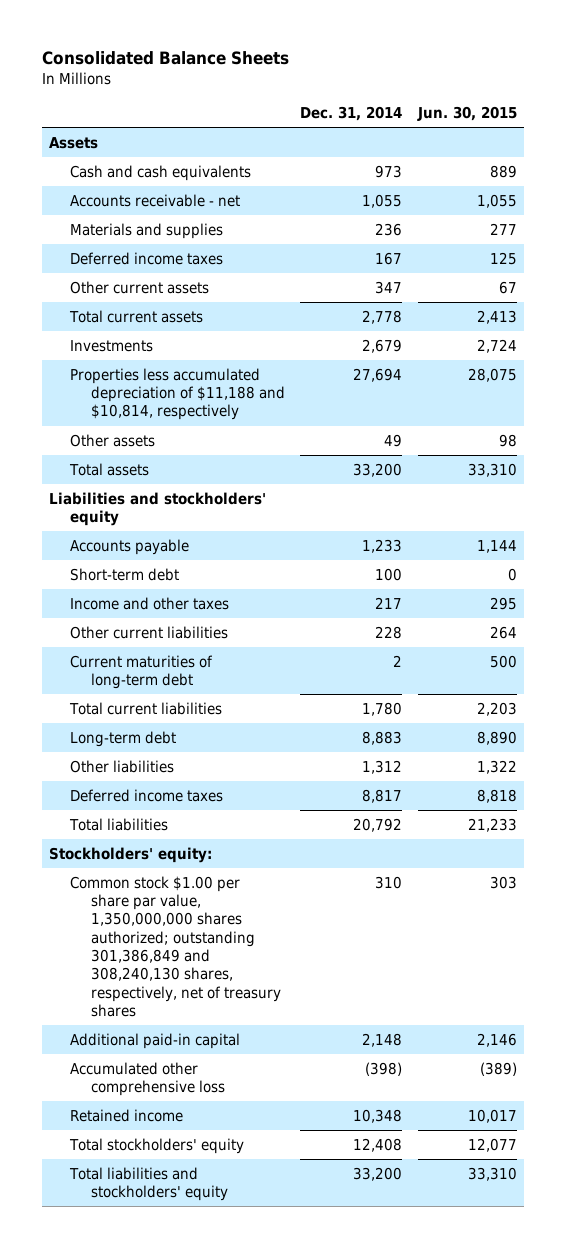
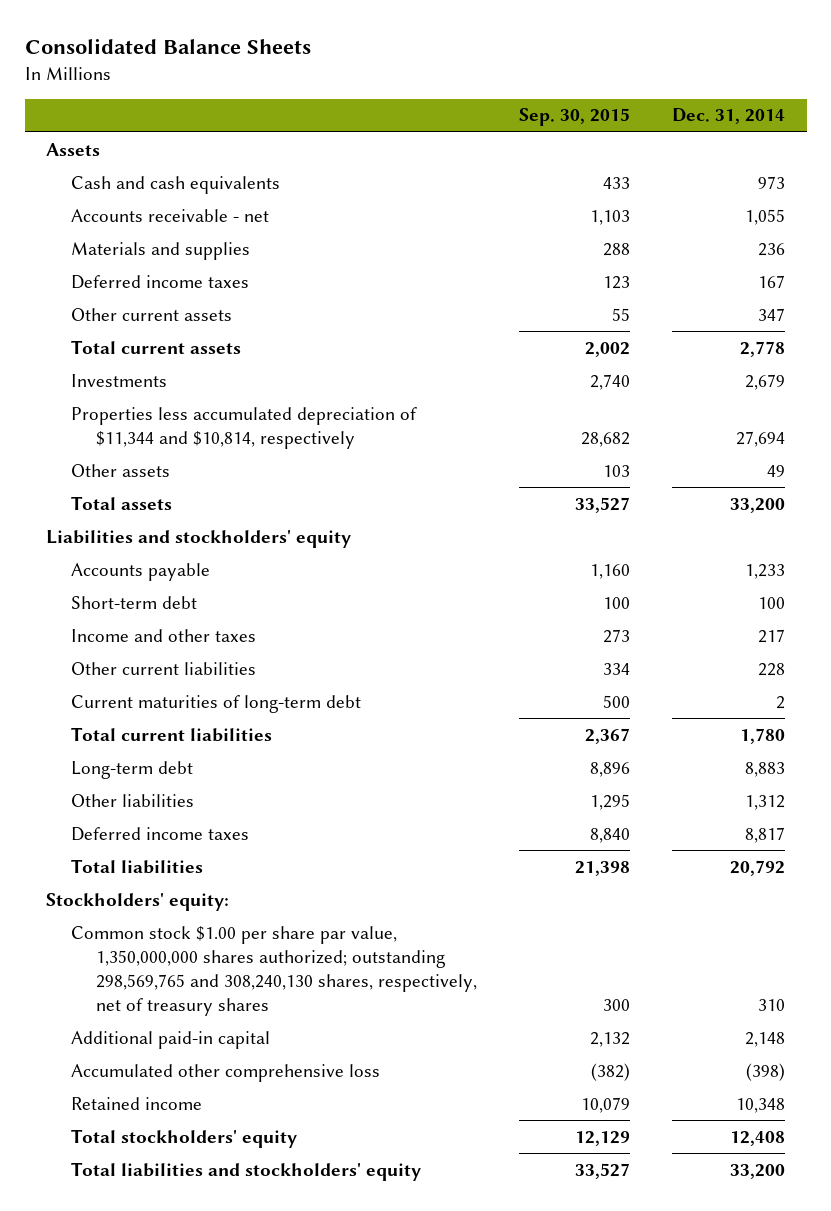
- | Dec. 31, 2014 | Jun. 30, 2015
+ | Sep. 30, 2015 | Dec. 31, 2014
- Properties less accumulated depreciation of $11,188 and $10,814, respectively | 27,694 | 28,075
+ Properties less accumulated depreciation of $11,344 and $10,814, respectively | 28,682 | 27,694
- Common stock $1.00 per share par value, 1,350,000,000 shares authorized; outstanding 301,386,849 and 308,240,130 shares, respectively, net of treasury shares | 310 | 303
+ Common stock $1.00 per share par value, 1,350,000,000 shares authorized; outstanding 298,569,765 and 308,240,130 shares, respectively, net of treasury shares | 300 | 310

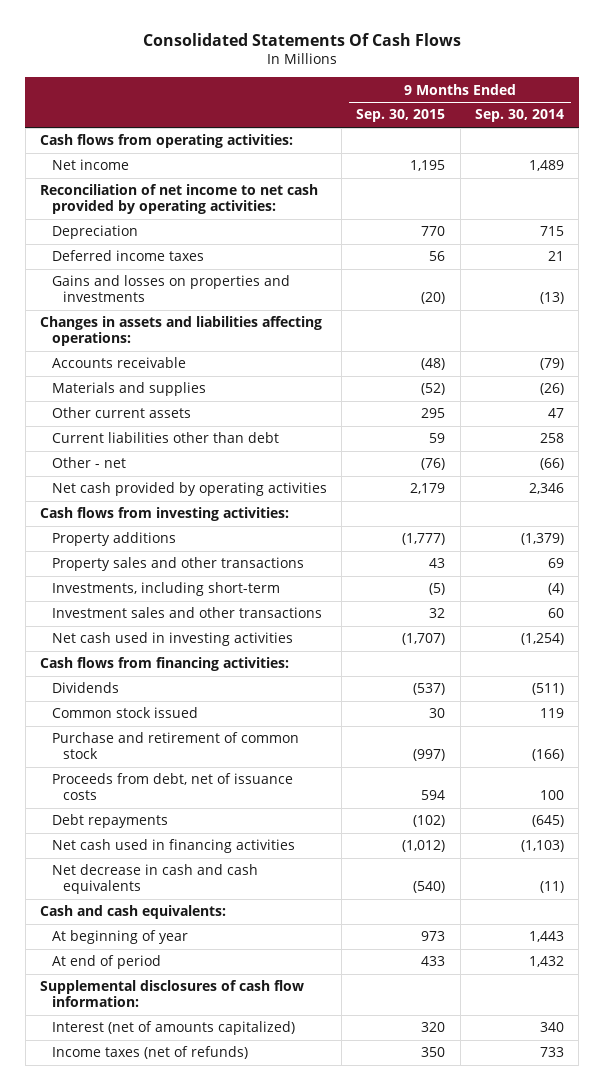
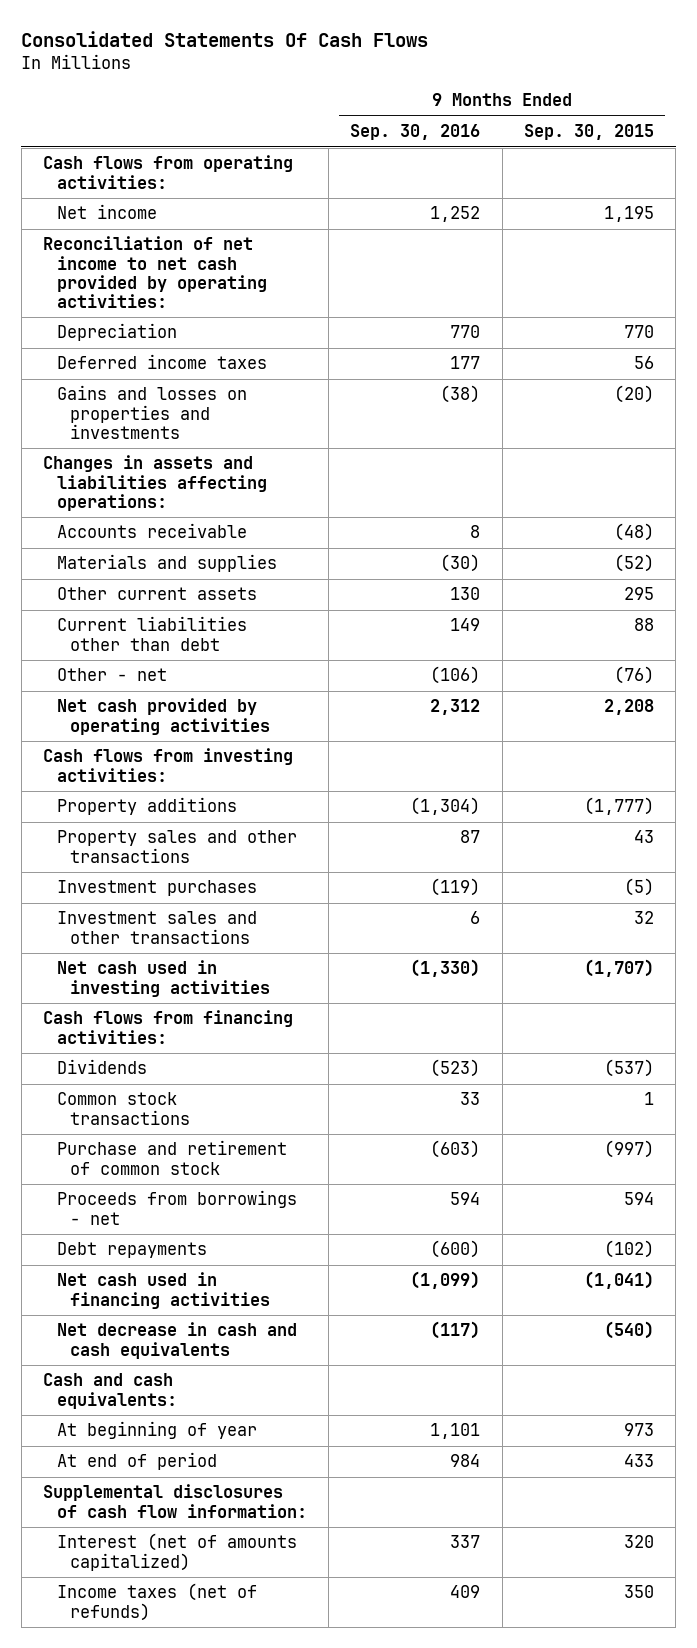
- | 9 Months Ended Sep. 30, 2015 | 9 Months Ended Sep. 30, 2014
+ | 9 Months Ended Sep. 30, 2016 | 9 Months Ended Sep. 30, 2015
- Current liabilities other than debt | 59 | 258
+ Current liabilities other than debt | 149 | 88
- Net cash provided by operating activities | 2,179 | 2,346
+ Net cash provided by operating activities | 2,312 | 2,208
- Investments, including short-term | (5) | (4)
+ Investment purchases | (119) | (5)
- Common stock issued | 30 | 119
+ Common stock transactions | 33 | 1
- Proceeds from debt, net of issuance costs | 594 | 100
+ Proceeds from borrowings - net | 594 | 594
- Net cash used in financing activities | (1,012) | (1,103)
+ Net cash used in financing activities | (1,099) | (1,041)

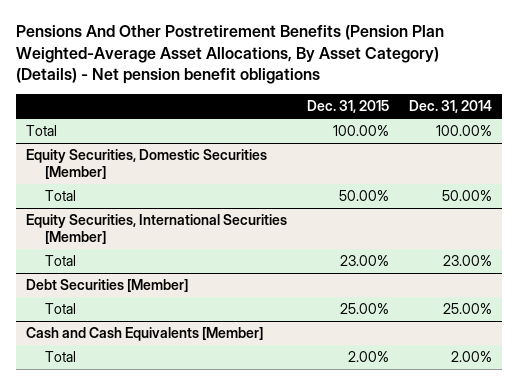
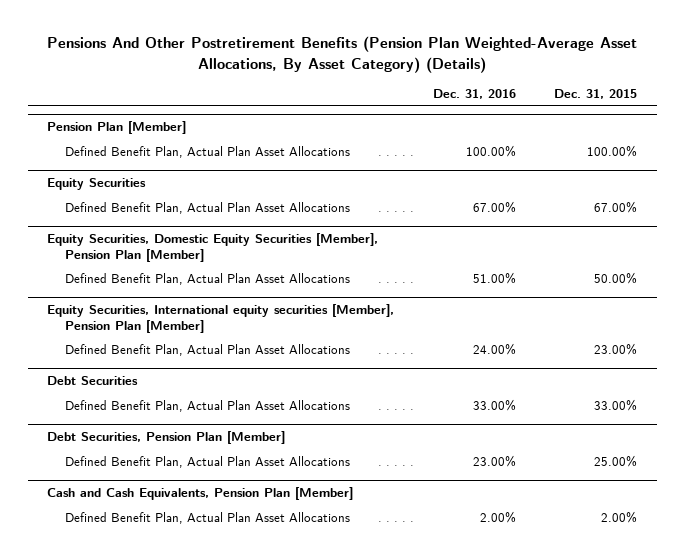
- Pensions And Other Postretirement Benefits (Pension Plan Weighted-Average Asset Allocations, By Asset Category) (Details) - Net pension benefit obligations
+ Pensions And Other Postretirement Benefits (Pension Plan Weighted-Average Asset Allocations, By Asset Category) (Details)
- | Dec. 31, 2015 | Dec. 31, 2014
+ | Dec. 31, 2016 | Dec. 31, 2015
- Total | 100.00% | 100.00%
- Equity Securities, Domestic Securities [Member]
- Total | 50.00% | 50.00%
- Equity Securities, International Securities [Member]
- Total | 23.00% | 23.00%
- Debt Securities [Member]
- Total | 25.00% | 25.00%
- Cash and Cash Equivalents [Member]
- Total | 2.00% | 2.00%
+ Pension Plan [Member]
+ Defined Benefit Plan, Actual Plan Asset Allocations | 100.00% | 100.00%
+ Equity Securities
+ Defined Benefit Plan, Actual Plan Asset Allocations | 67.00% | 67.00%
+ Equity Securities, Domestic Equity Securities [Member], Pension Plan [Member]
+ Defined Benefit Plan, Actual Plan Asset Allocations | 51.00% | 50.00%
+ Equity Securities, International equity securities [Member], Pension Plan [Member]
+ Defined Benefit Plan, Actual Plan Asset Allocations | 24.00% | 23.00%
+ Debt Securities
+ Defined Benefit Plan, Actual Plan Asset Allocations | 33.00% | 33.00%
+ Debt Securities, Pension Plan [Member]
+ Defined Benefit Plan, Actual Plan Asset Allocations | 23.00% | 25.00%
+ Cash and Cash Equivalents, Pension Plan [Member]
+ Defined Benefit Plan, Actual Plan Asset Allocations | 2.00% | 2.00%

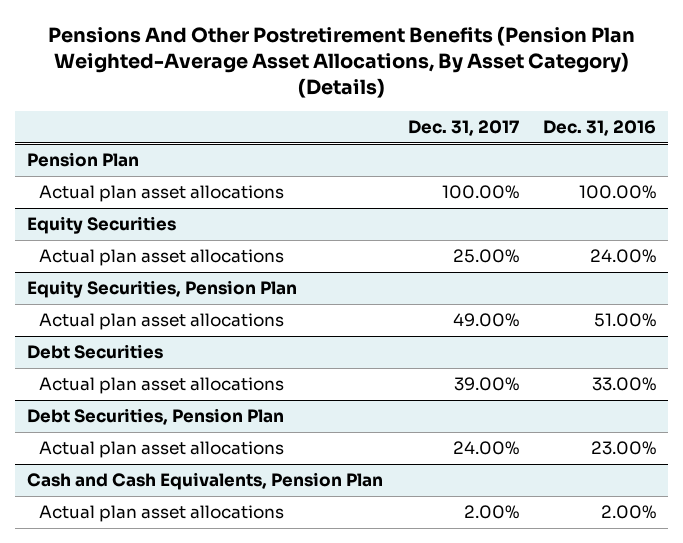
- | Dec. 31, 2016 | Dec. 31, 2015
+ | Dec. 31, 2017 | Dec. 31, 2016
- Pension Plan [Member]
- Defined Benefit Plan, Actual Plan Asset Allocations | 100.00% | 100.00%
+ Pension Plan
+ Actual plan asset allocations | 100.00% | 100.00%
@ Equity Securities
- Defined Benefit Plan, Actual Plan Asset Allocations | 67.00% | 67.00%
- Equity Securities, Domestic Equity Securities [Member], Pension Plan [Member]
- Defined Benefit Plan, Actual Plan Asset Allocations | 51.00% | 50.00%
- Equity Securities, International equity securities [Member], Pension Plan [Member]
- Defined Benefit Plan, Actual Plan Asset Allocations | 24.00% | 23.00%
@ Equity Securities
+ Actual plan asset allocations | 25.00% | 24.00%
+ Equity Securities, Pension Plan
+ Actual plan asset allocations | 49.00% | 51.00%
@ Debt Securities
- Defined Benefit Plan, Actual Plan Asset Allocations | 33.00% | 33.00%
- Debt Securities, Pension Plan [Member]
- Defined Benefit Plan, Actual Plan Asset Allocations | 23.00% | 25.00%
- Cash and Cash Equivalents, Pension Plan [Member]
- Defined Benefit Plan, Actual Plan Asset Allocations | 2.00% | 2.00%
@ Debt Securities
+ Actual plan asset allocations | 39.00% | 33.00%
+ Debt Securities, Pension Plan
+ Actual plan asset allocations | 24.00% | 23.00%
+ Cash and Cash Equivalents, Pension Plan
+ Actual plan asset allocations | 2.00% | 2.00%

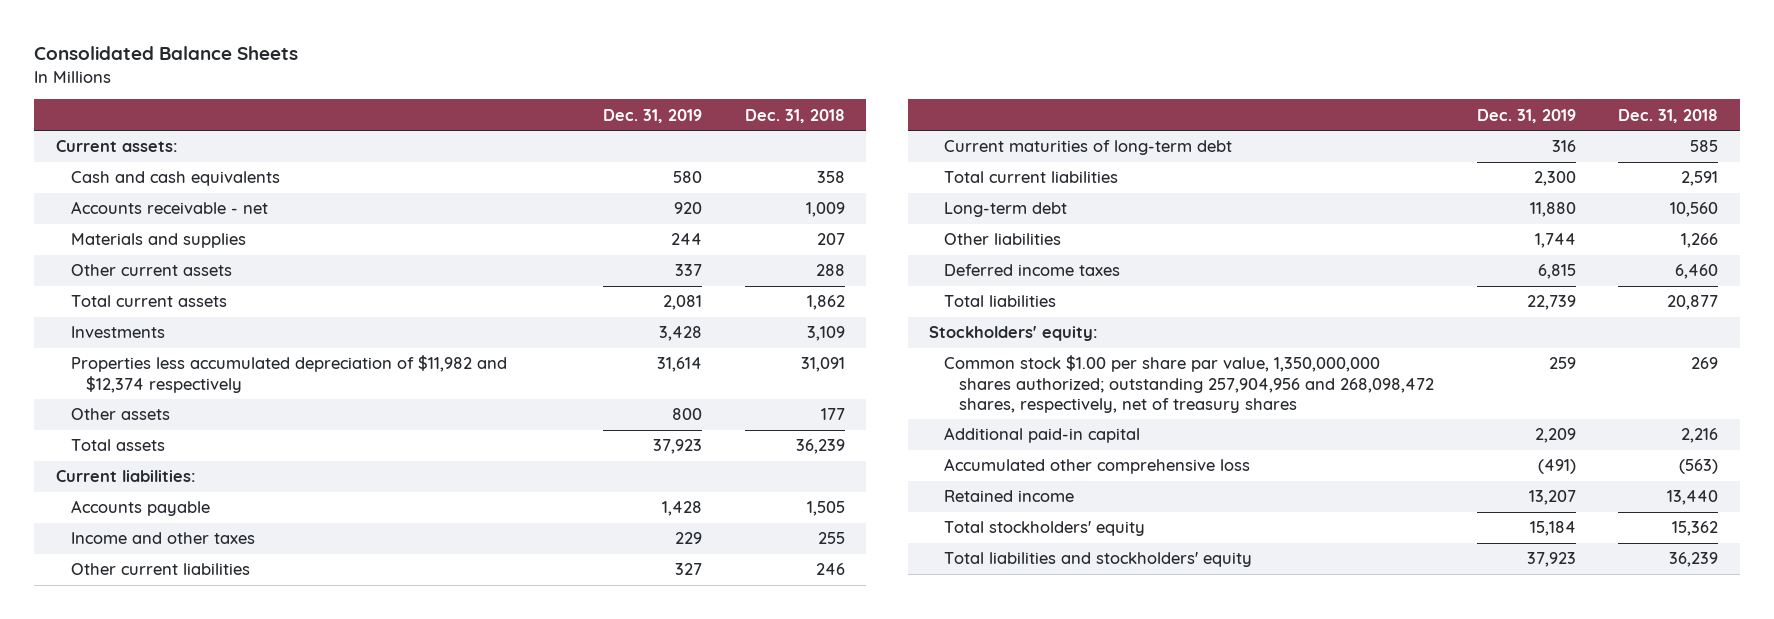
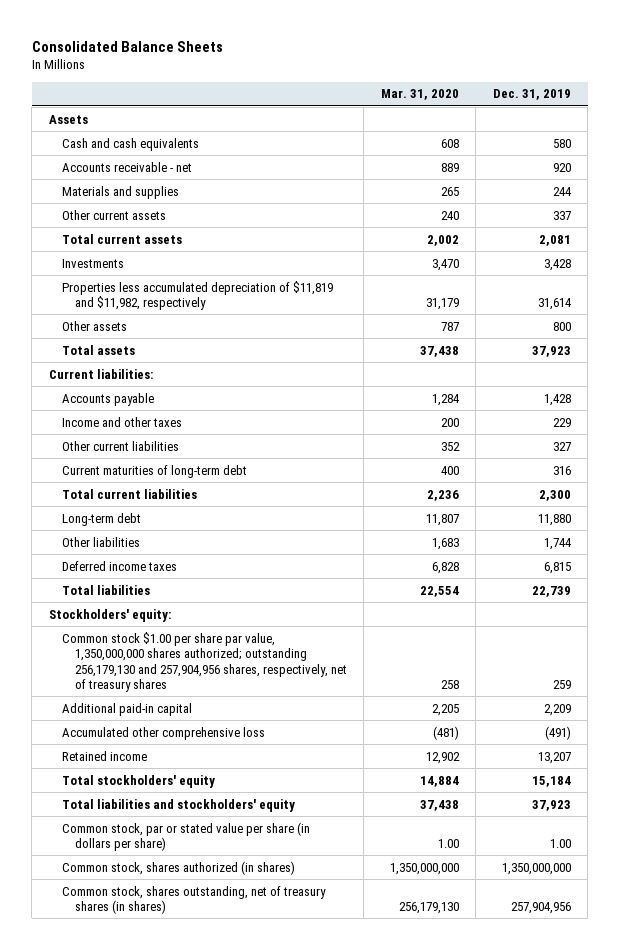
- | Dec. 31, 2019 | Dec. 31, 2018
+ | Mar. 31, 2020 | Dec. 31, 2019
- Current assets:
+ Assets
- Properties less accumulated depreciation of $11,982 and $12,374 respectively | 31,614 | 31,091
+ Properties less accumulated depreciation of $11,819 and $11,982, respectively | 31,179 | 31,614
- Common stock $1.00 per share par value, 1,350,000,000 shares authorized; outstanding 257,904,956 and 268,098,472 shares, respectively, net of treasury shares | 259 | 269
+ Common stock $1.00 per share par value, 1,350,000,000 shares authorized; outstanding 256,179,130 and 257,904,956 shares, respectively, net of treasury shares | 258 | 259
+ Common stock, par or stated value per share (in dollars per share) | 1.00 | 1.00
+ Common stock, shares authorized (in shares) | 1,350,000,000 | 1,350,000,000
+ Common stock, shares outstanding, net of treasury shares (in shares) | 256,179,130 | 257,904,956

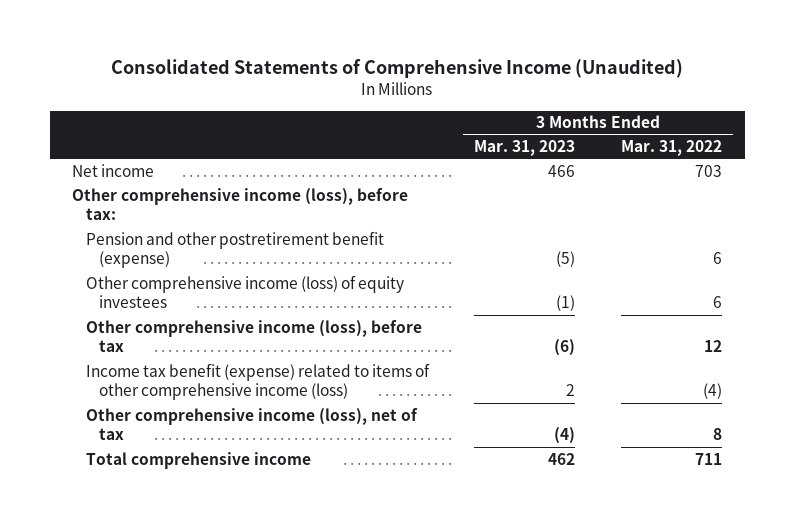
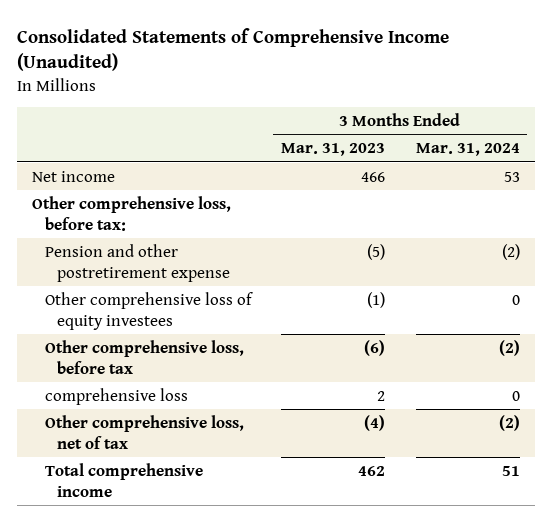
- | 3 Months Ended Mar. 31, 2023 | 3 Months Ended Mar. 31, 2022
+ | 3 Months Ended Mar. 31, 2023 | 3 Months Ended Mar. 31, 2024
- Other comprehensive income (loss), before tax:
- Pension and other postretirement benefit (expense) | (5) | 6
- Other comprehensive income (loss) of equity investees | (1) | 6
- Other comprehensive income (loss), before tax | (6) | 12
- Income tax benefit (expense) related to items of other comprehensive income (loss) | 2 | (4)
- Other comprehensive income (loss), net of tax | (4) | 8
+ Other comprehensive loss, before tax:
+ Pension and other postretirement expense | (5) | (2)
+ Other comprehensive loss of equity investees | (1) | 0
+ Other comprehensive loss, before tax | (6) | (2)
+ comprehensive loss | 2 | 0
+ Other comprehensive loss, net of tax | (4) | (2)

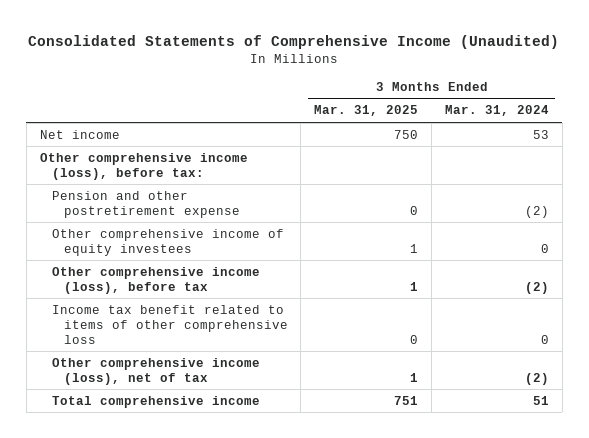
- | 3 Months Ended Mar. 31, 2023 | 3 Months Ended Mar. 31, 2024
+ | 3 Months Ended Mar. 31, 2025 | 3 Months Ended Mar. 31, 2024
- Other comprehensive loss, before tax:
+ Other comprehensive income (loss), before tax:
- Other comprehensive loss of equity investees | (1) | 0
- Other comprehensive loss, before tax | (6) | (2)
- comprehensive loss | 2 | 0
- Other comprehensive loss, net of tax | (4) | (2)
+ Other comprehensive income of equity investees | 1 | 0
+ Other comprehensive income (loss), before tax | 1 | (2)
+ Income tax benefit related to items of other comprehensive loss | 0 | 0
+ Other comprehensive income (loss), net of tax | 1 | (2)

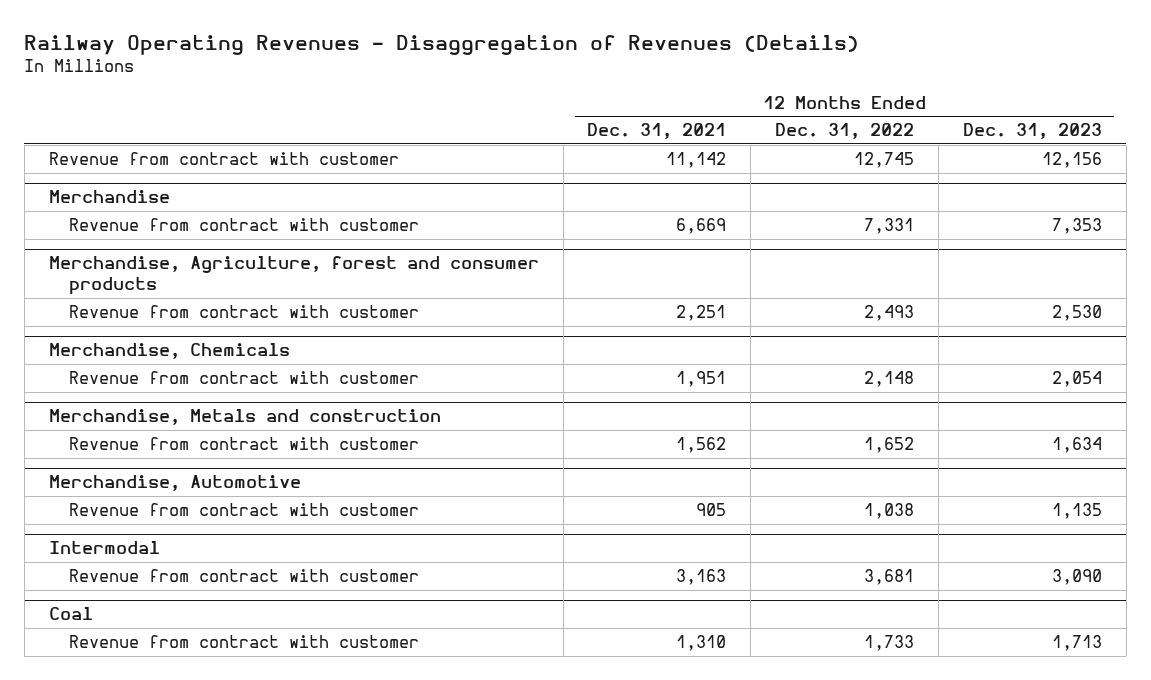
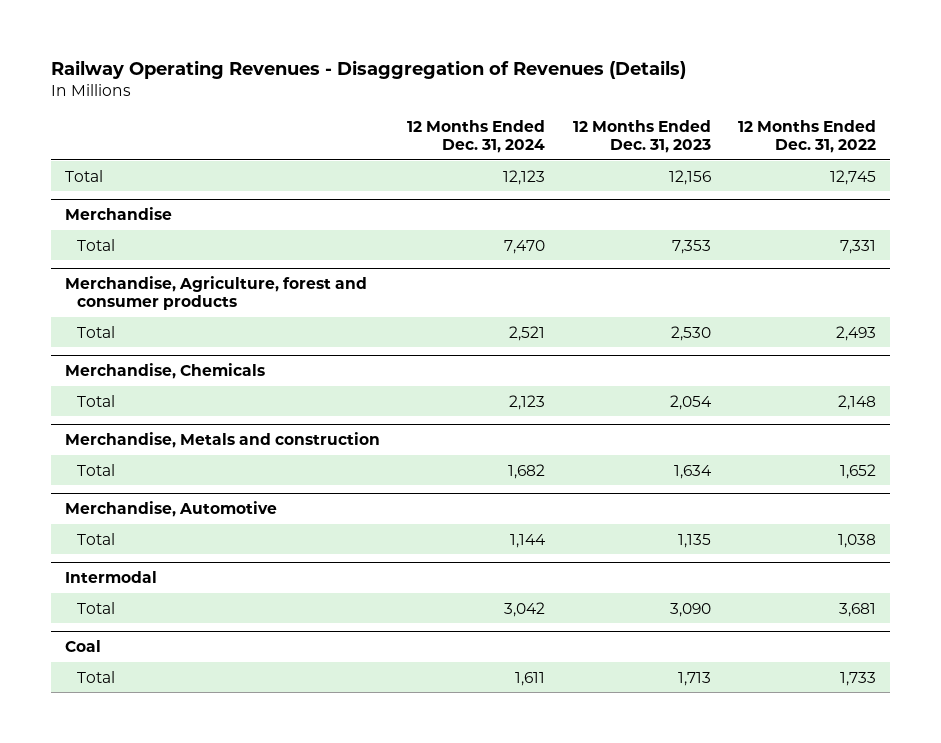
- | 12 Months Ended Dec. 31, 2021 | 12 Months Ended Dec. 31, 2022 | 12 Months Ended Dec. 31, 2023
+ | 12 Months Ended Dec. 31, 2024 | 12 Months Ended Dec. 31, 2023 | 12 Months Ended Dec. 31, 2022
- Revenue from contract with customer | 11,142 | 12,745 | 12,156
+ Total | 12,123 | 12,156 | 12,745
@ Merchandise
- Revenue from contract with customer | 6,669 | 7,331 | 7,353
+ Total | 7,470 | 7,353 | 7,331
@ Merchandise, Agriculture, forest and consumer products
- Revenue from contract with customer | 2,251 | 2,493 | 2,530
+ Total | 2,521 | 2,530 | 2,493
@ Merchandise, Chemicals
- Revenue from contract with customer | 1,951 | 2,148 | 2,054
+ Total | 2,123 | 2,054 | 2,148
@ Merchandise, Metals and construction
- Revenue from contract with customer | 1,562 | 1,652 | 1,634
+ Total | 1,682 | 1,634 | 1,652
@ Merchandise, Automotive
- Revenue from contract with customer | 905 | 1,038 | 1,135
+ Total | 1,144 | 1,135 | 1,038
@ Intermodal
- Revenue from contract with customer | 3,163 | 3,681 | 3,090
+ Total | 3,042 | 3,090 | 3,681
@ Coal
- Revenue from contract with customer | 1,310 | 1,733 | 1,713
+ Total | 1,611 | 1,713 | 1,733

